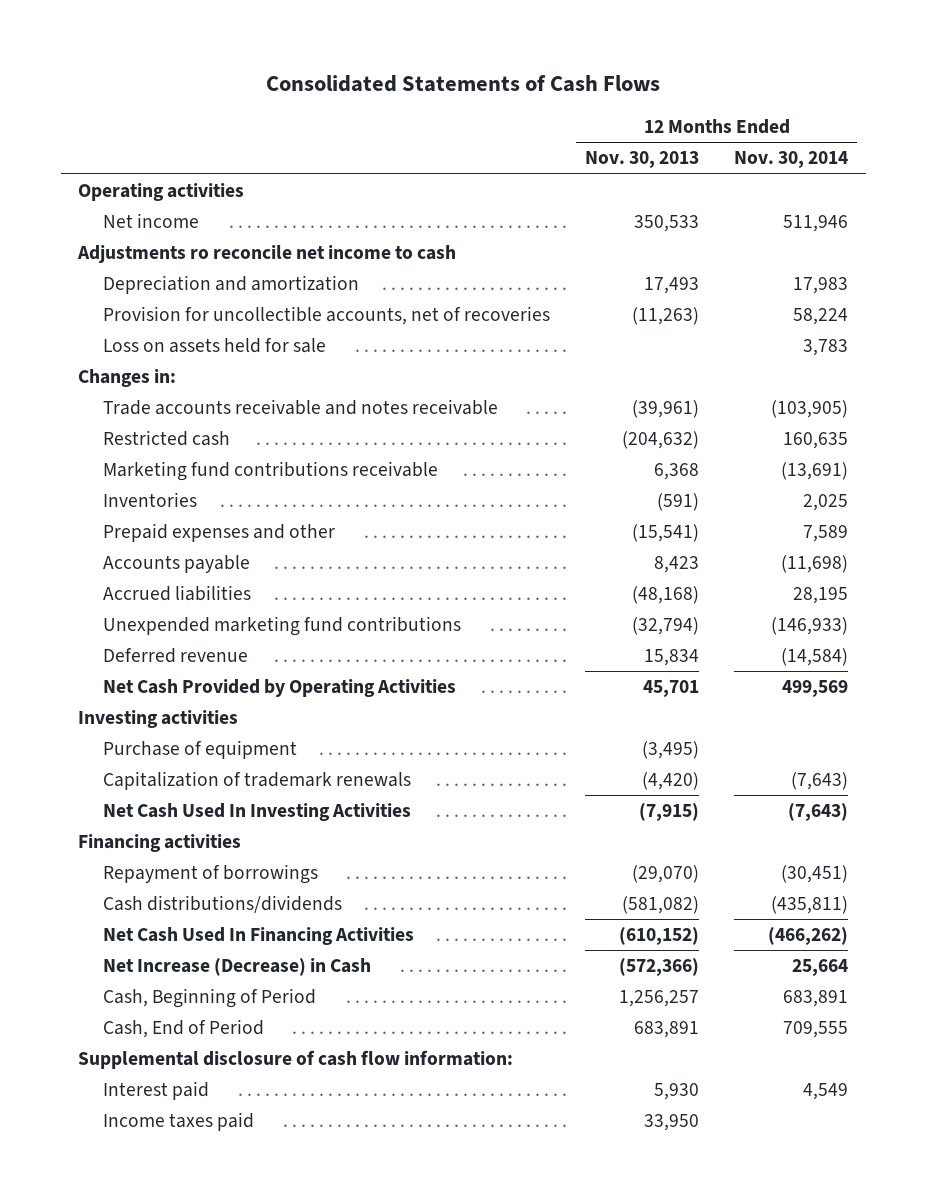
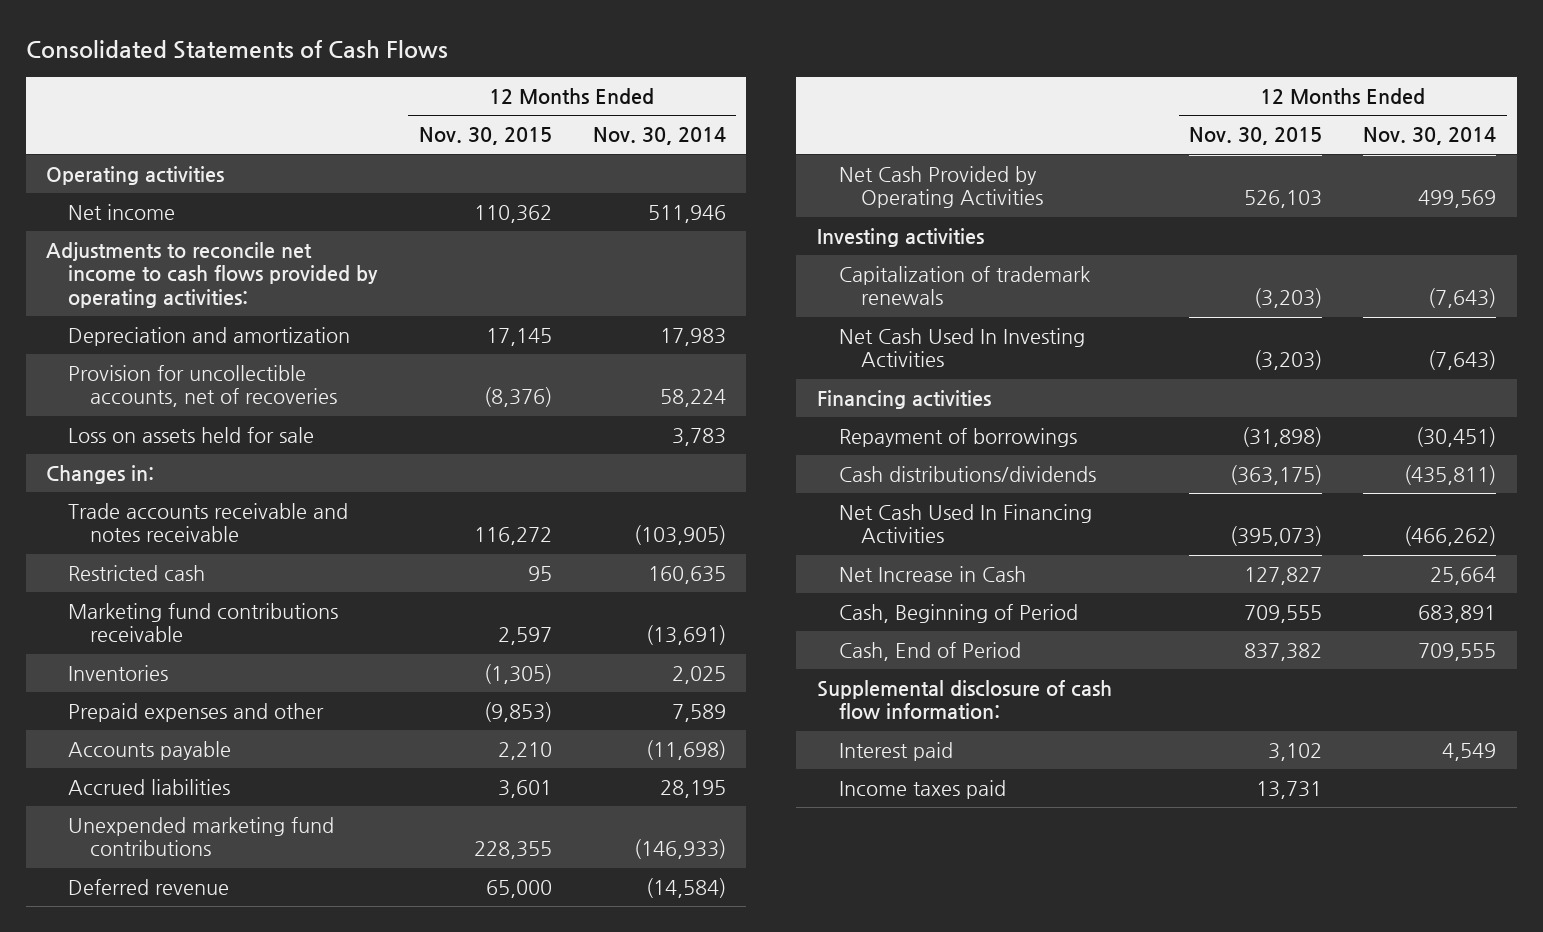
- | 12 Months Ended Nov. 30, 2013 | 12 Months Ended Nov. 30, 2014
+ | 12 Months Ended Nov. 30, 2015 | 12 Months Ended Nov. 30, 2014
- Adjustments ro reconcile net income to cash
+ Adjustments to reconcile net income to cash flows provided by operating activities:
- Purchase of equipment | (3,495) |
- Net Increase (Decrease) in Cash | (572,366) | 25,664
+ Net Increase in Cash | 127,827 | 25,664

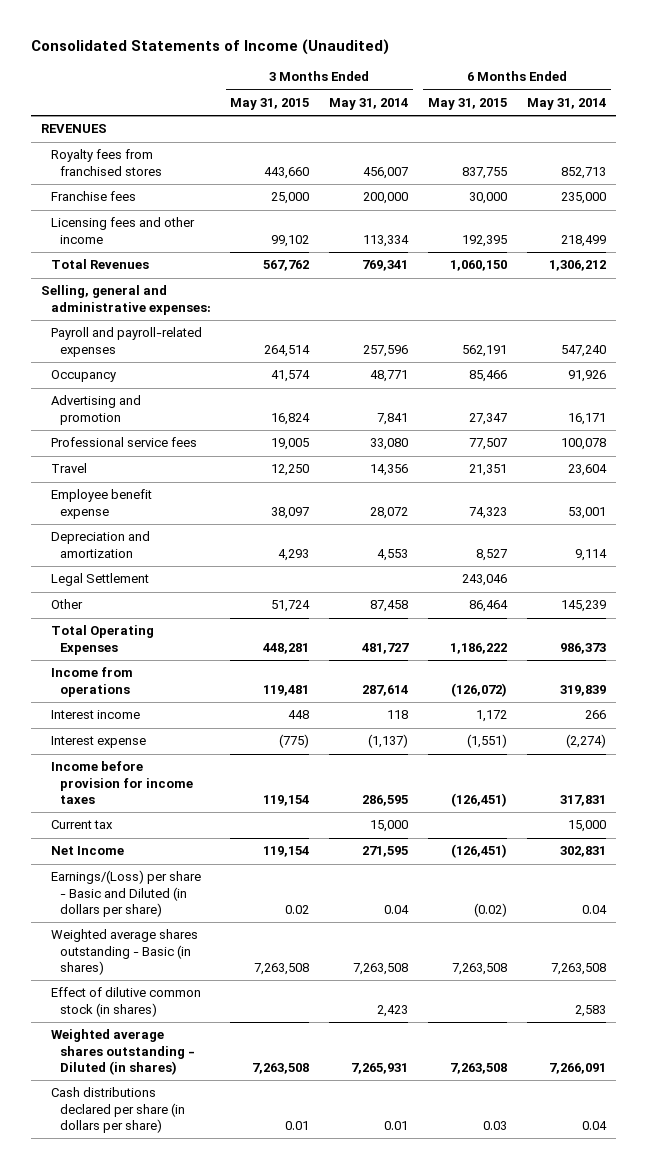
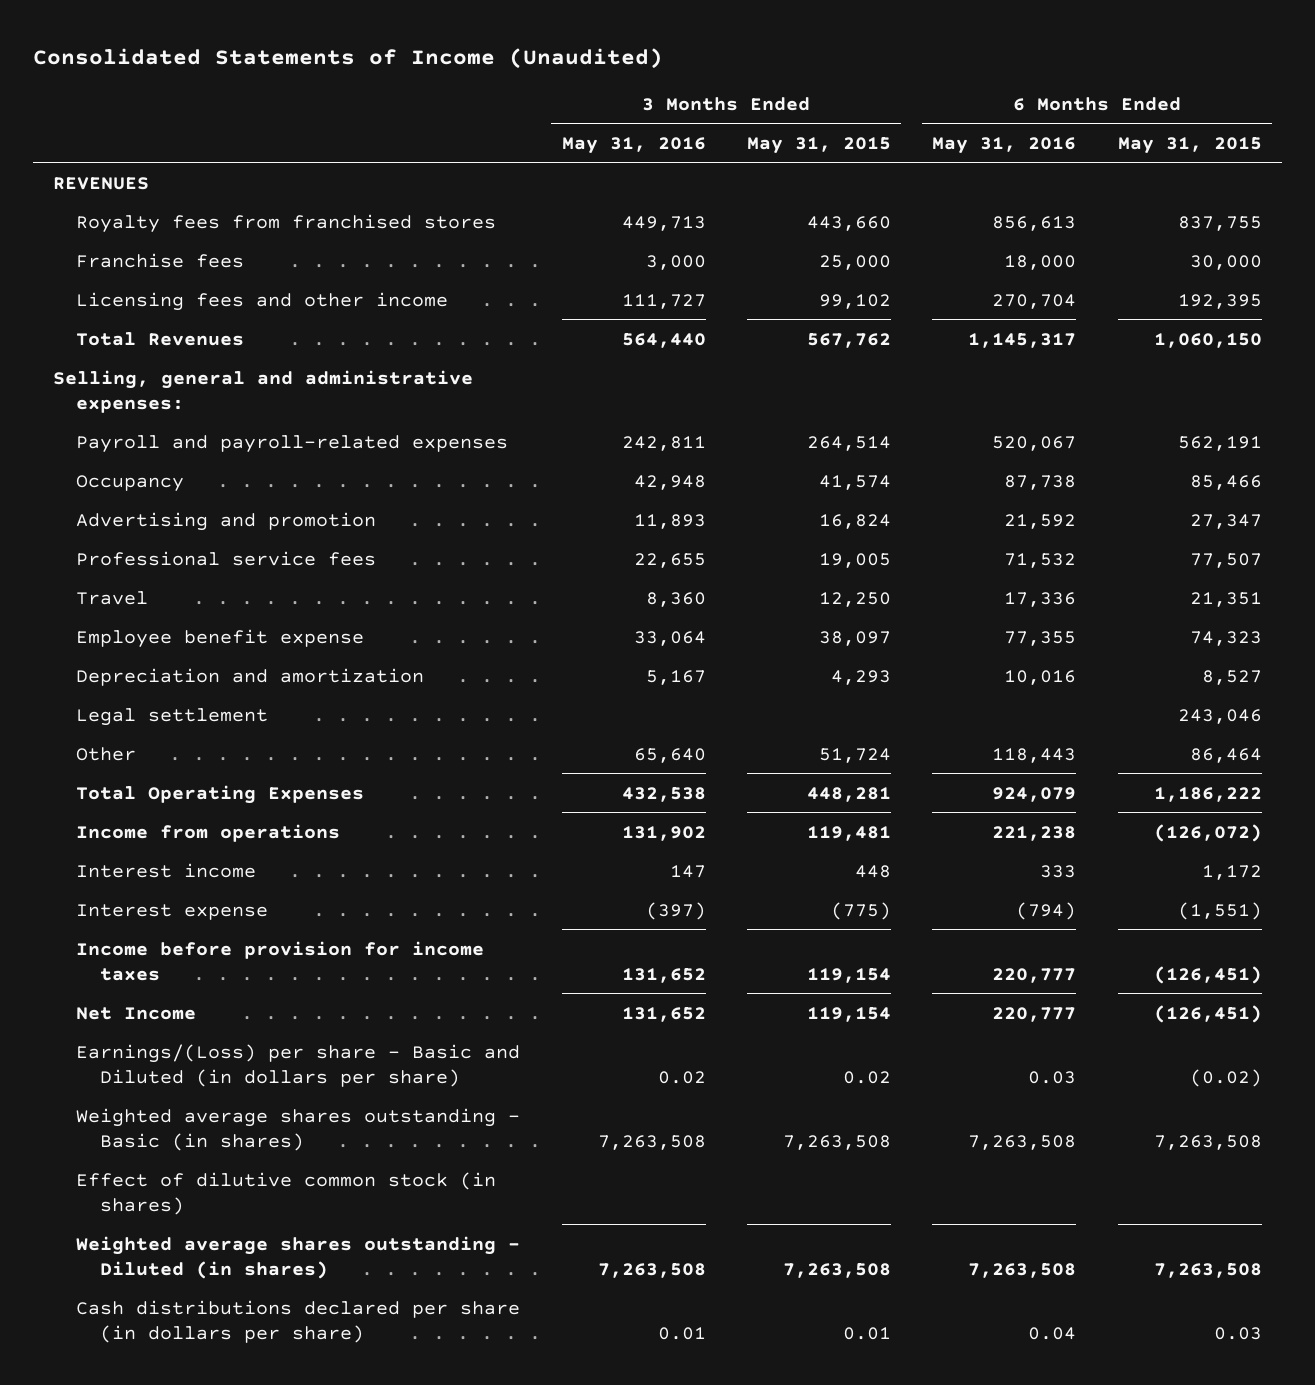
- | 3 Months Ended May 31, 2015 | 3 Months Ended May 31, 2014 | 6 Months Ended May 31, 2015 | 6 Months Ended May 31, 2014
+ | 3 Months Ended May 31, 2016 | 3 Months Ended May 31, 2015 | 6 Months Ended May 31, 2016 | 6 Months Ended May 31, 2015
- Legal Settlement | | | 243,046 |
+ Legal settlement | | | | 243,046
- Current tax | | 15,000 | | 15,000

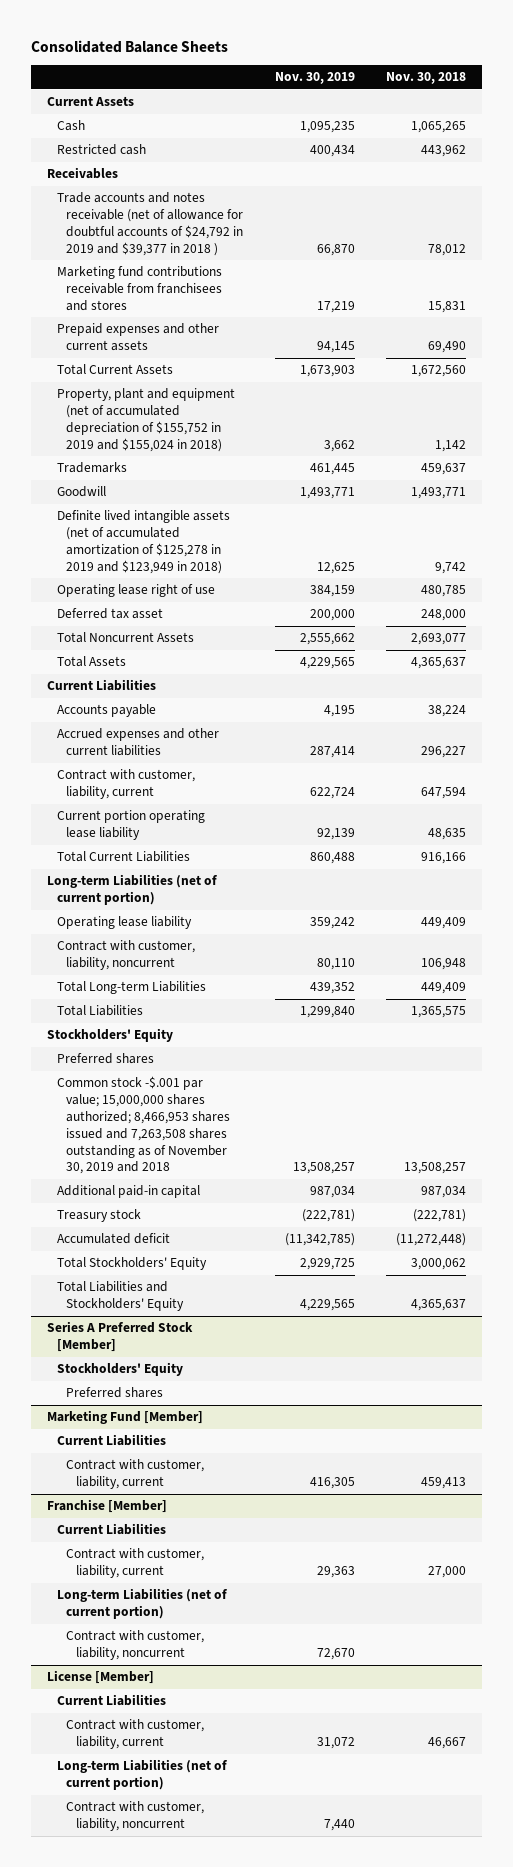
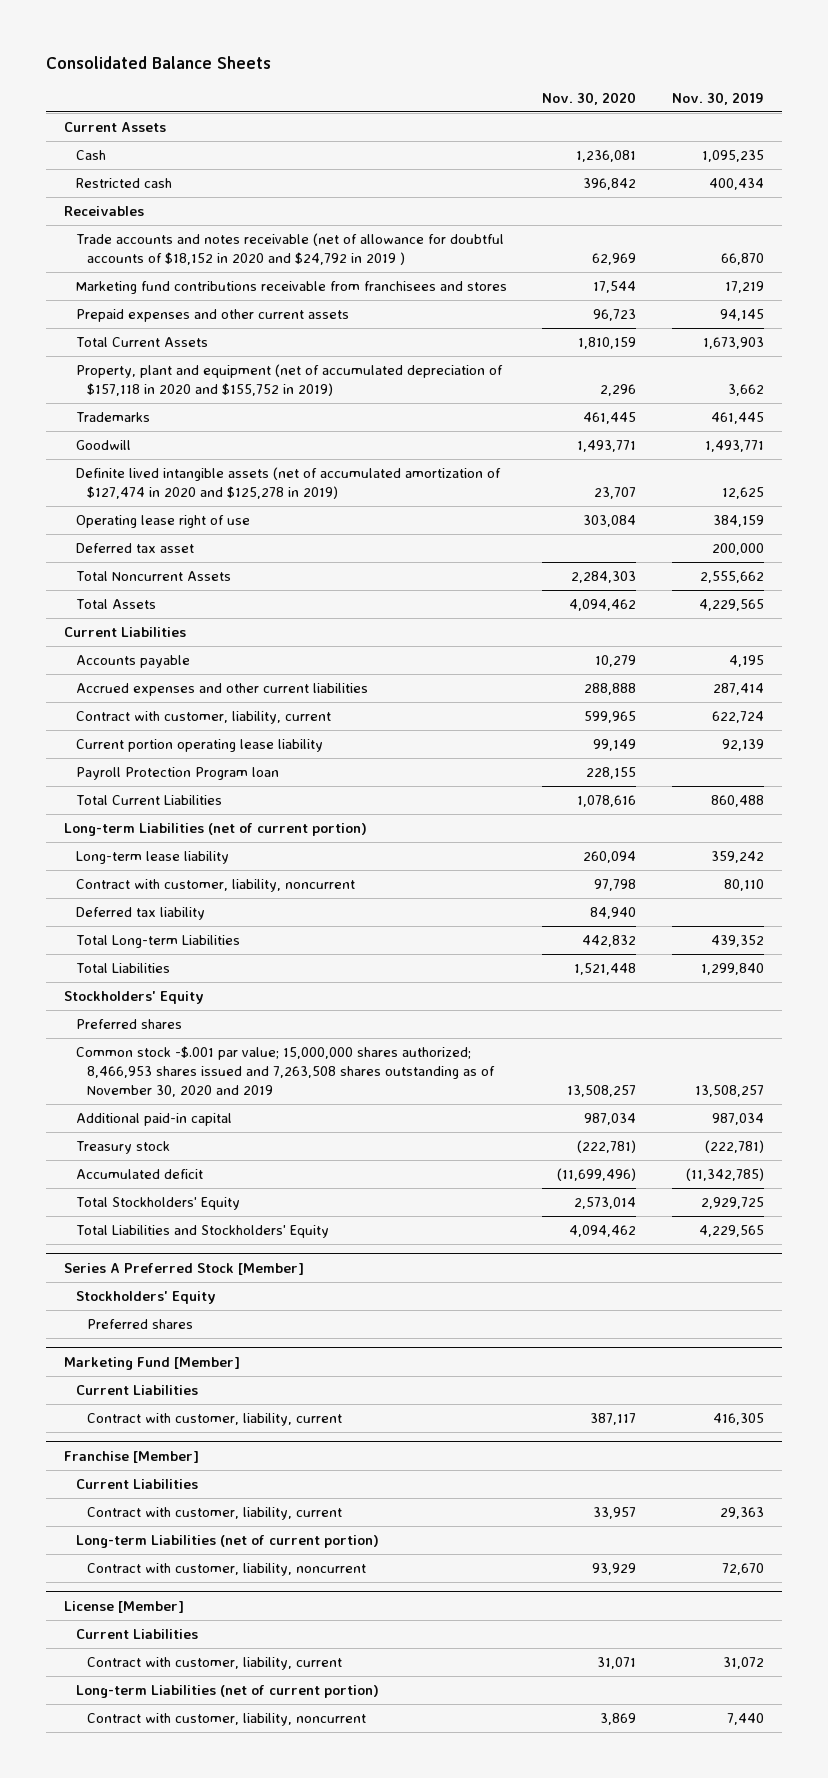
- | Nov. 30, 2019 | Nov. 30, 2018
+ | Nov. 30, 2020 | Nov. 30, 2019
- Trade accounts and notes receivable (net of allowance for doubtful accounts of $24,792 in 2019 and $39,377 in 2018 ) | 66,870 | 78,012
+ Trade accounts and notes receivable (net of allowance for doubtful accounts of $18,152 in 2020 and $24,792 in 2019 ) | 62,969 | 66,870
- Property, plant and equipment (net of accumulated depreciation of $155,752 in 2019 and $155,024 in 2018) | 3,662 | 1,142
+ Property, plant and equipment (net of accumulated depreciation of $157,118 in 2020 and $155,752 in 2019) | 2,296 | 3,662
- Definite lived intangible assets (net of accumulated amortization of $125,278 in 2019 and $123,949 in 2018) | 12,625 | 9,742
+ Definite lived intangible assets (net of accumulated amortization of $127,474 in 2020 and $125,278 in 2019) | 23,707 | 12,625
+ Payroll Protection Program loan | 228,155 |
- Operating lease liability | 359,242 | 449,409
+ Long-term lease liability | 260,094 | 359,242
+ Deferred tax liability | 84,940 |
- Common stock -$.001 par value; 15,000,000 shares authorized; 8,466,953 shares issued and 7,263,508 shares outstanding as of November 30, 2019 and 2018 | 13,508,257 | 13,508,257
+ Common stock -$.001 par value; 15,000,000 shares authorized; 8,466,953 shares issued and 7,263,508 shares outstanding as of November 30, 2020 and 2019 | 13,508,257 | 13,508,257

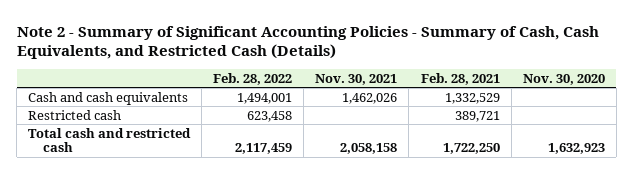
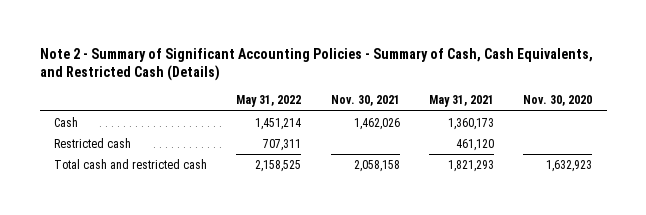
- | Feb. 28, 2022 | Nov. 30, 2021 | Feb. 28, 2021 | Nov. 30, 2020
+ | May 31, 2022 | Nov. 30, 2021 | May 31, 2021 | Nov. 30, 2020
- Cash and cash equivalents | 1,494,001 | 1,462,026 | 1,332,529 |
+ Cash | 1,451,214 | 1,462,026 | 1,360,173 |

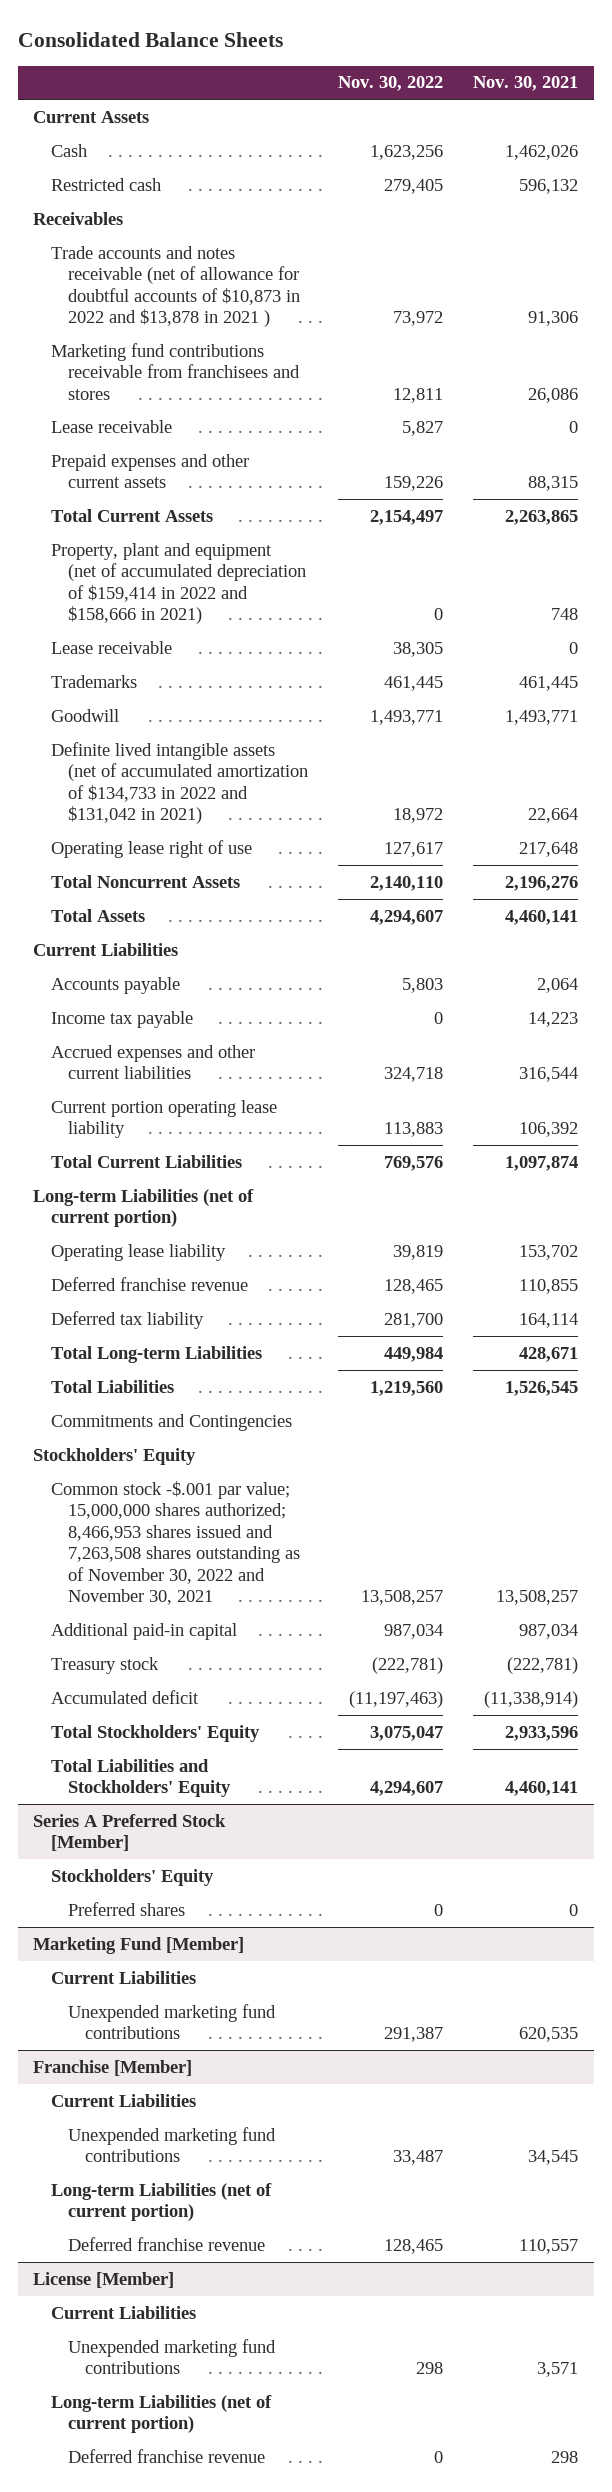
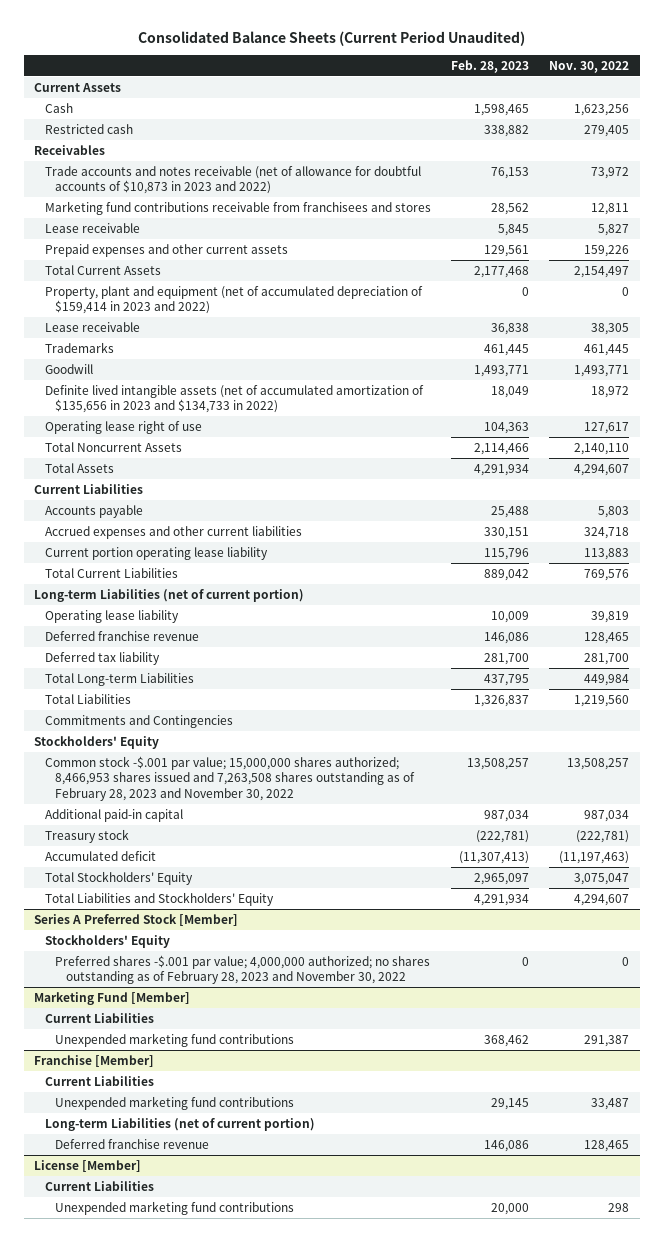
- Consolidated Balance Sheets
+ Consolidated Balance Sheets (Current Period Unaudited)
- | Nov. 30, 2022 | Nov. 30, 2021
+ | Feb. 28, 2023 | Nov. 30, 2022
- Trade accounts and notes receivable (net of allowance for doubtful accounts of $10,873 in 2022 and $13,878 in 2021 ) | 73,972 | 91,306
+ Trade accounts and notes receivable (net of allowance for doubtful accounts of $10,873 in 2023 and 2022) | 76,153 | 73,972
- Property, plant and equipment (net of accumulated depreciation of $159,414 in 2022 and $158,666 in 2021) | 0 | 748
+ Property, plant and equipment (net of accumulated depreciation of $159,414 in 2023 and 2022) | 0 | 0
- Definite lived intangible assets (net of accumulated amortization of $134,733 in 2022 and $131,042 in 2021) | 18,972 | 22,664
+ Definite lived intangible assets (net of accumulated amortization of $135,656 in 2023 and $134,733 in 2022) | 18,049 | 18,972
- Income tax payable | 0 | 14,223
- Common stock -$.001 par value; 15,000,000 shares authorized; 8,466,953 shares issued and 7,263,508 shares outstanding as of November 30, 2022 and November 30, 2021 | 13,508,257 | 13,508,257
+ Common stock -$.001 par value; 15,000,000 shares authorized; 8,466,953 shares issued and 7,263,508 shares outstanding as of February 28, 2023 and November 30, 2022 | 13,508,257 | 13,508,257
@ Series A Preferred Stock [Member]
- Preferred shares | 0 | 0
+ Preferred shares -$.001 par value; 4,000,000 authorized; no shares outstanding as of February 28, 2023 and November 30, 2022 | 0 | 0
@ License [Member]
- Long-term Liabilities (net of current portion)
- Deferred franchise revenue | 0 | 298

